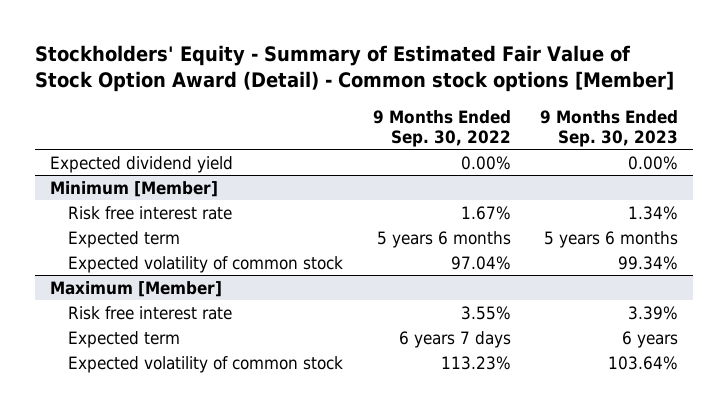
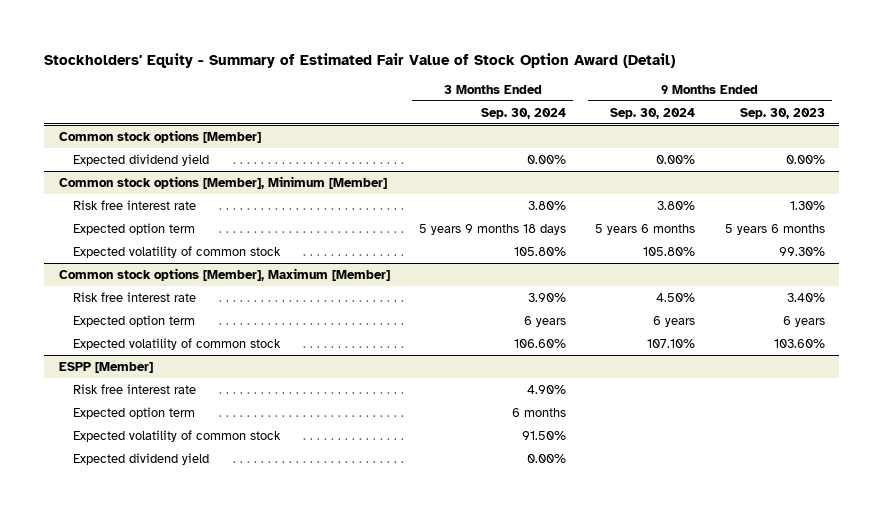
- Stockholders' Equity - Summary of Estimated Fair Value of Stock Option Award (Detail) - Common stock options [Member]
+ Stockholders' Equity - Summary of Estimated Fair Value of Stock Option Award (Detail)
- | 9 Months Ended Sep. 30, 2022 | 9 Months Ended Sep. 30, 2023
+ | 3 Months Ended Sep. 30, 2024 | 9 Months Ended Sep. 30, 2024 | 9 Months Ended Sep. 30, 2023
+ Common stock options [Member]
- Minimum [Member]
- Risk free interest rate | 1.67% | 1.34%
- Expected term | 5 years 6 months | 5 years 6 months
- Expected volatility of common stock | 97.04% | 99.34%
- Maximum [Member]
- Risk free interest rate | 3.55% | 3.39%
- Expected term | 6 years 7 days | 6 years
- Expected volatility of common stock | 113.23% | 103.64%
+ Common stock options [Member], Minimum [Member]
+ Risk free interest rate | 3.80% | 3.80% | 1.30%
+ Expected option term | 5 years 9 months 18 days | 5 years 6 months | 5 years 6 months
+ Expected volatility of common stock | 105.80% | 105.80% | 99.30%
+ Common stock options [Member], Maximum [Member]
+ Risk free interest rate | 3.90% | 4.50% | 3.40%
+ Expected option term | 6 years | 6 years | 6 years
+ Expected volatility of common stock | 106.60% | 107.10% | 103.60%
+ ESPP [Member]
+ Risk free interest rate | 4.90% | |
+ Expected option term | 6 months | |
+ Expected volatility of common stock | 91.50% | |
+ Expected dividend yield | 0.00% | |

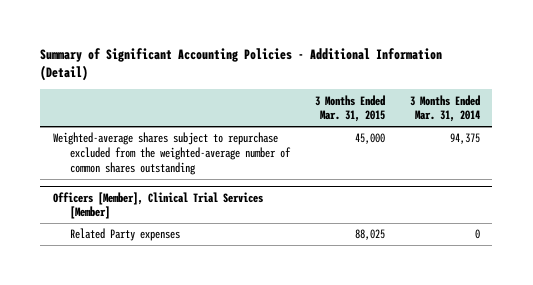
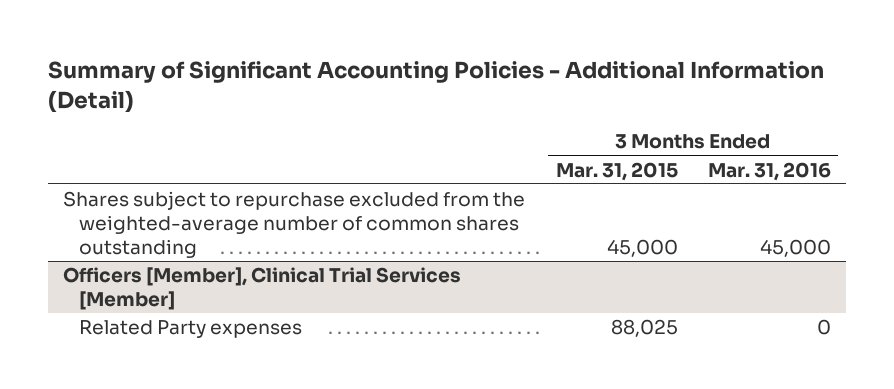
- | 3 Months Ended Mar. 31, 2015 | 3 Months Ended Mar. 31, 2014
+ | 3 Months Ended Mar. 31, 2015 | 3 Months Ended Mar. 31, 2016
- Weighted-average shares subject to repurchase excluded from the weighted-average number of common shares outstanding | 45,000 | 94,375
+ Shares subject to repurchase excluded from the weighted-average number of common shares outstanding | 45,000 | 45,000

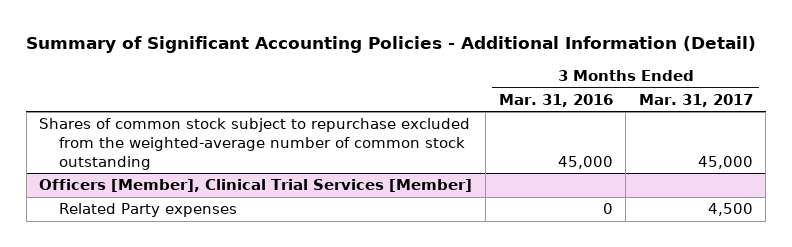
- | 3 Months Ended Mar. 31, 2015 | 3 Months Ended Mar. 31, 2016
+ | 3 Months Ended Mar. 31, 2016 | 3 Months Ended Mar. 31, 2017
- Shares subject to repurchase excluded from the weighted-average number of common shares outstanding | 45,000 | 45,000
+ Shares of common stock subject to repurchase excluded from the weighted-average number of common stock outstanding | 45,000 | 45,000

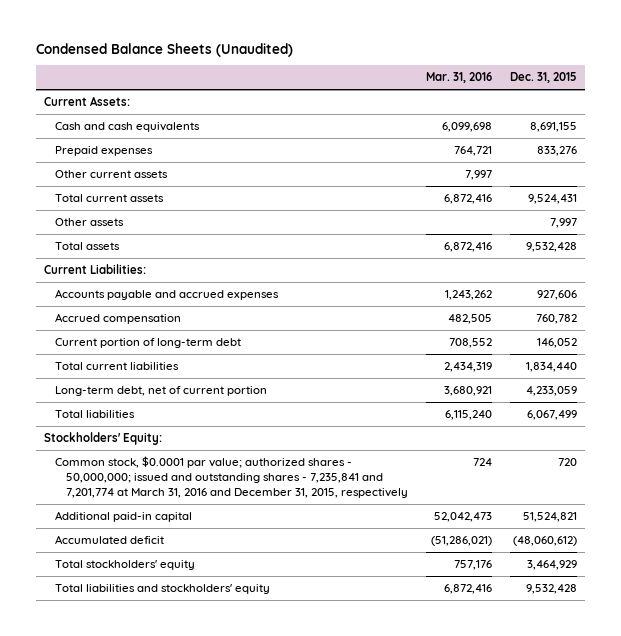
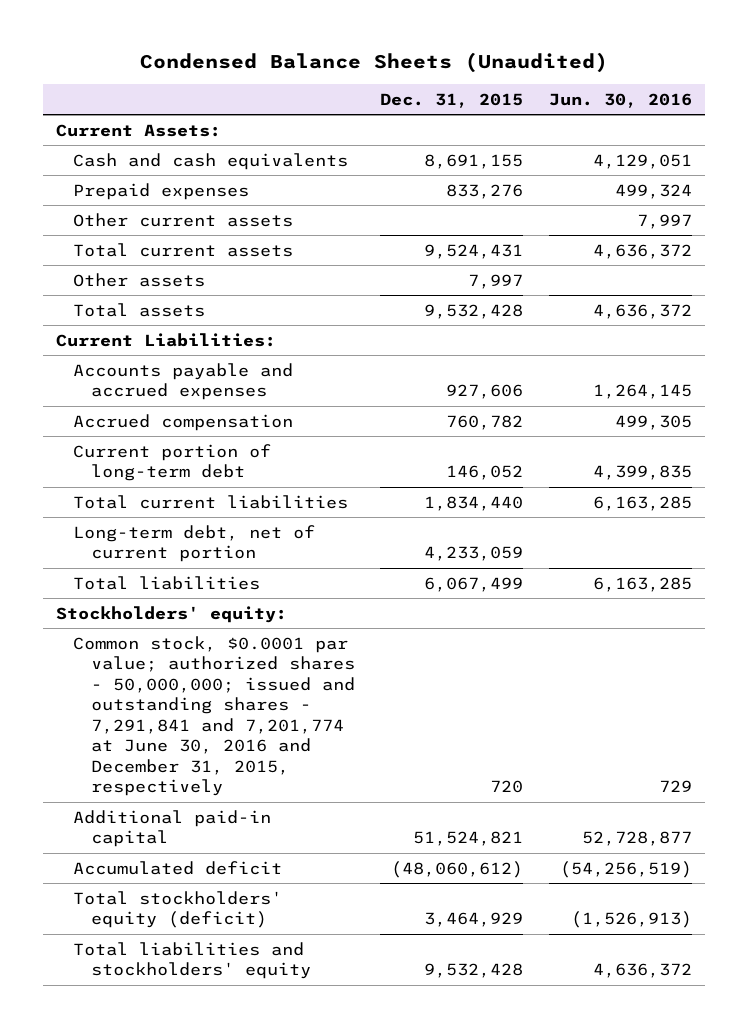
- | Mar. 31, 2016 | Dec. 31, 2015
+ | Dec. 31, 2015 | Jun. 30, 2016
- Stockholders' Equity:
- Common stock, $0.0001 par value; authorized shares - 50,000,000; issued and outstanding shares - 7,235,841 and 7,201,774 at March 31, 2016 and December 31, 2015, respectively | 724 | 720
+ Stockholders' equity:
+ Common stock, $0.0001 par value; authorized shares - 50,000,000; issued and outstanding shares - 7,291,841 and 7,201,774 at June 30, 2016 and December 31, 2015, respectively | 720 | 729
- Total stockholders' equity | 757,176 | 3,464,929
+ Total stockholders' equity (deficit) | 3,464,929 | (1,526,913)

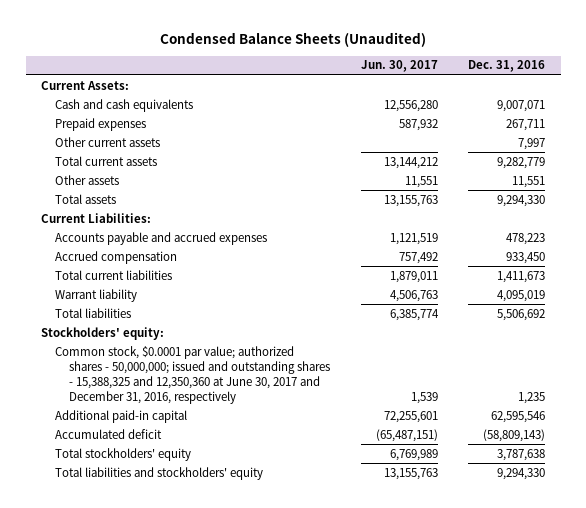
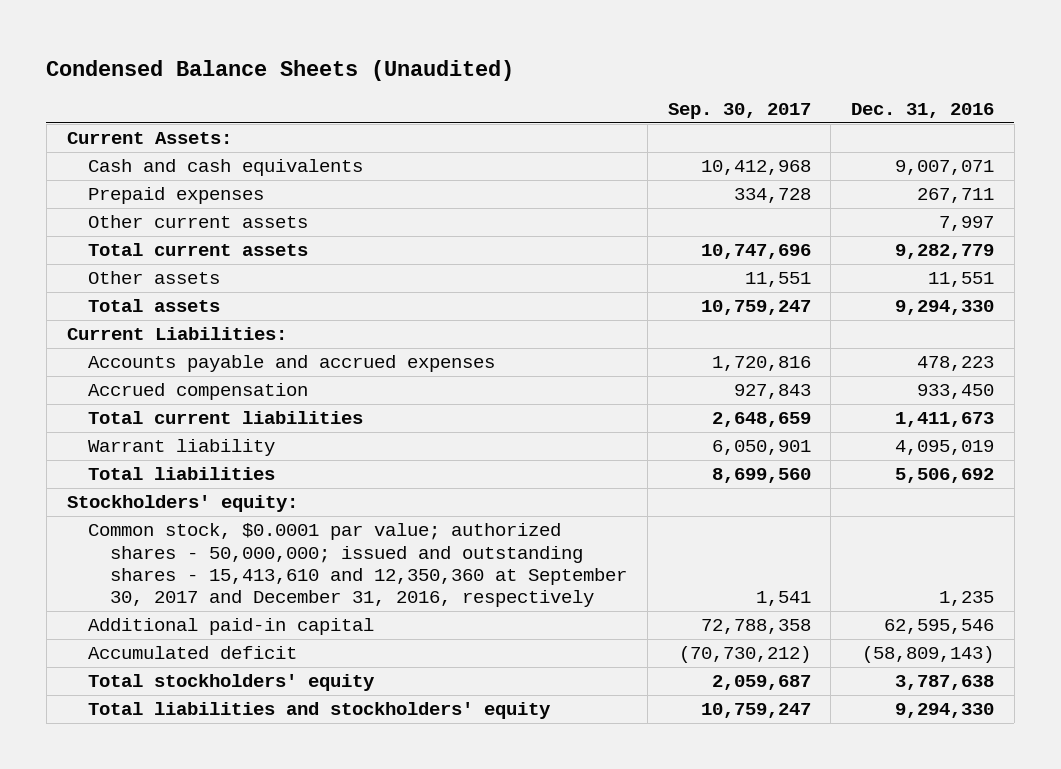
- | Jun. 30, 2017 | Dec. 31, 2016
+ | Sep. 30, 2017 | Dec. 31, 2016
- Common stock, $0.0001 par value; authorized shares - 50,000,000; issued and outstanding shares - 15,388,325 and 12,350,360 at June 30, 2017 and December 31, 2016, respectively | 1,539 | 1,235
+ Common stock, $0.0001 par value; authorized shares - 50,000,000; issued and outstanding shares - 15,413,610 and 12,350,360 at September 30, 2017 and December 31, 2016, respectively | 1,541 | 1,235

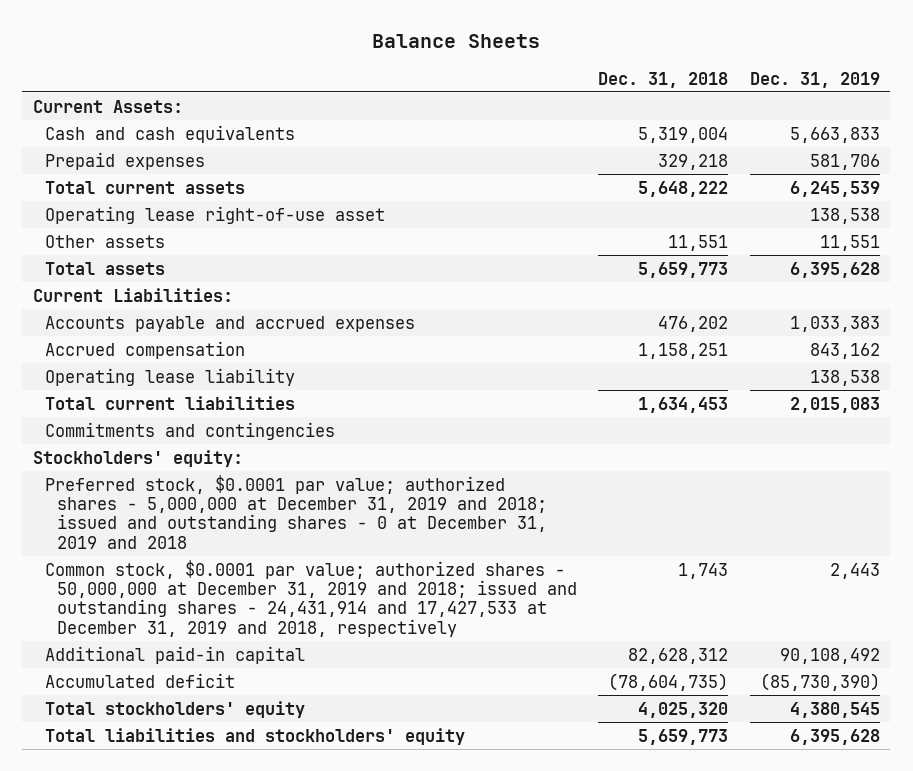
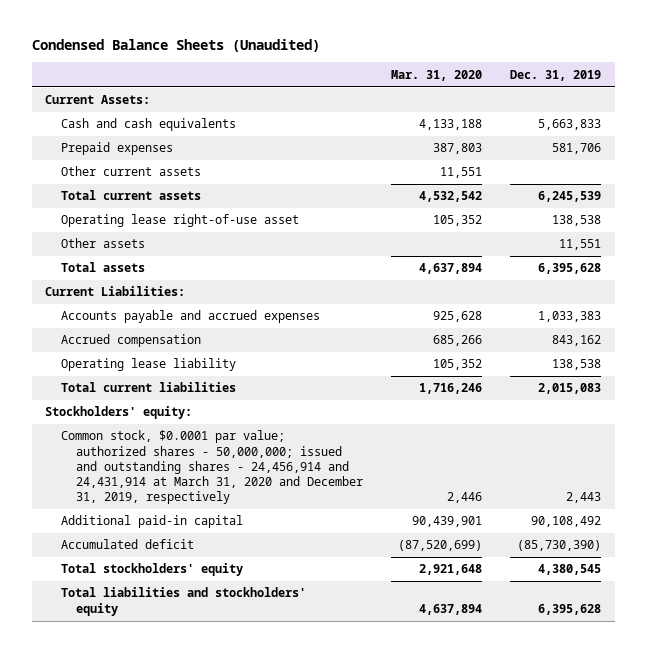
- Balance Sheets
+ Condensed Balance Sheets (Unaudited)
- | Dec. 31, 2018 | Dec. 31, 2019
+ | Mar. 31, 2020 | Dec. 31, 2019
+ Other current assets | 11,551 |
- Commitments and contingencies
- Preferred stock, $0.0001 par value; authorized shares - 5,000,000 at December 31, 2019 and 2018; issued and outstanding shares - 0 at December 31, 2019 and 2018
- Common stock, $0.0001 par value; authorized shares - 50,000,000 at December 31, 2019 and 2018; issued and outstanding shares - 24,431,914 and 17,427,533 at December 31, 2019 and 2018, respectively | 1,743 | 2,443
+ Common stock, $0.0001 par value; authorized shares - 50,000,000; issued and outstanding shares - 24,456,914 and 24,431,914 at March 31, 2020 and December 31, 2019, respectively | 2,446 | 2,443

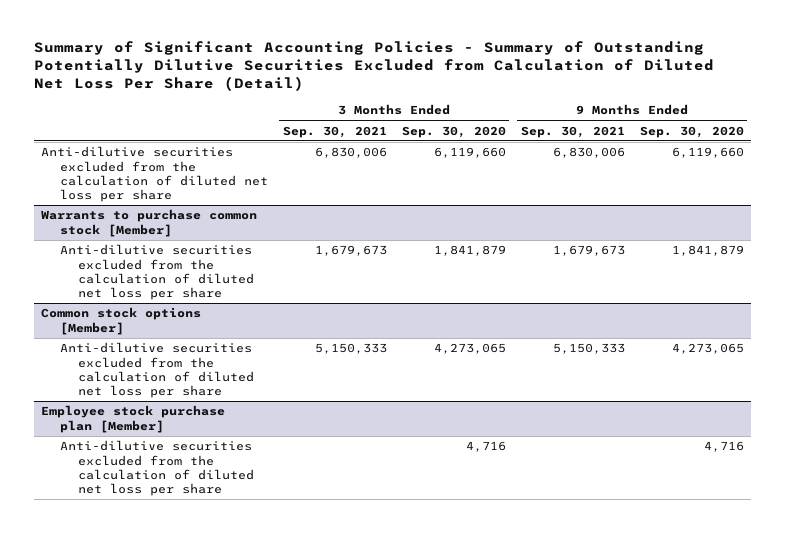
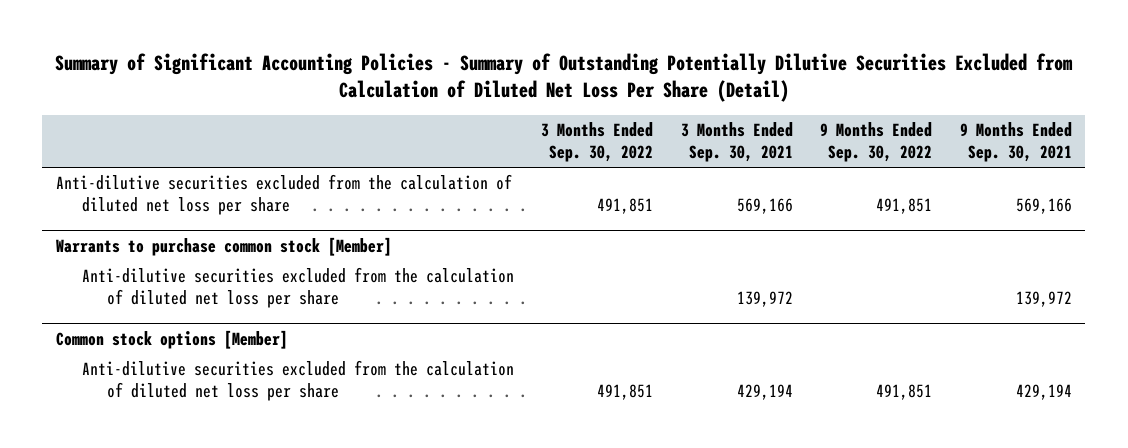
- | 3 Months Ended Sep. 30, 2021 | 3 Months Ended Sep. 30, 2020 | 9 Months Ended Sep. 30, 2021 | 9 Months Ended Sep. 30, 2020
+ | 3 Months Ended Sep. 30, 2022 | 3 Months Ended Sep. 30, 2021 | 9 Months Ended Sep. 30, 2022 | 9 Months Ended Sep. 30, 2021
- Anti-dilutive securities excluded from the calculation of diluted net loss per share | 6,830,006 | 6,119,660 | 6,830,006 | 6,119,660
+ Anti-dilutive securities excluded from the calculation of diluted net loss per share | 491,851 | 569,166 | 491,851 | 569,166
@ Warrants to purchase common stock [Member]
- Anti-dilutive securities excluded from the calculation of diluted net loss per share | 1,679,673 | 1,841,879 | 1,679,673 | 1,841,879
+ Anti-dilutive securities excluded from the calculation of diluted net loss per share | | 139,972 | | 139,972
@ Common stock options [Member]
- Anti-dilutive securities excluded from the calculation of diluted net loss per share | 5,150,333 | 4,273,065 | 5,150,333 | 4,273,065
- Employee stock purchase plan [Member]
- Anti-dilutive securities excluded from the calculation of diluted net loss per share | | 4,716 | | 4,716
@ Common stock options [Member]
+ Anti-dilutive securities excluded from the calculation of diluted net loss per share | 491,851 | 429,194 | 491,851 | 429,194

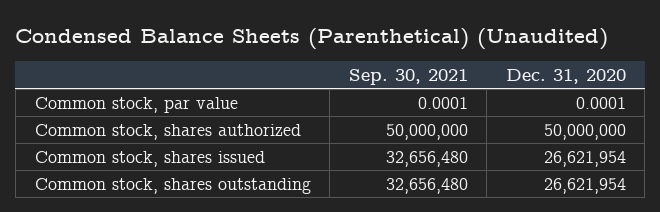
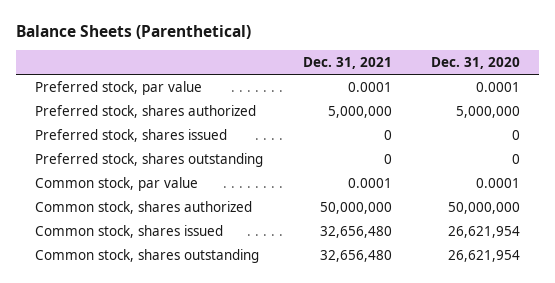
- Condensed Balance Sheets (Parenthetical) (Unaudited)
+ Balance Sheets (Parenthetical)
- | Sep. 30, 2021 | Dec. 31, 2020
+ | Dec. 31, 2021 | Dec. 31, 2020
+ Preferred stock, par value | 0.0001 | 0.0001
+ Preferred stock, shares authorized | 5,000,000 | 5,000,000
+ Preferred stock, shares issued | 0 | 0
+ Preferred stock, shares outstanding | 0 | 0

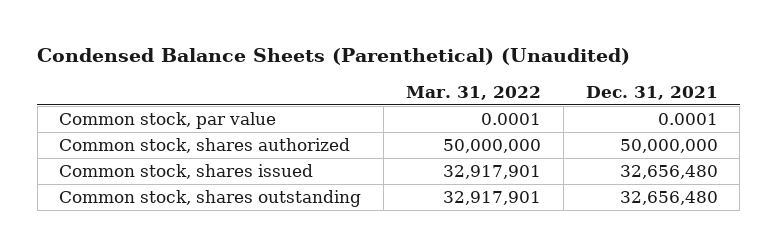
- Balance Sheets (Parenthetical)
+ Condensed Balance Sheets (Parenthetical) (Unaudited)
- | Dec. 31, 2021 | Dec. 31, 2020
+ | Mar. 31, 2022 | Dec. 31, 2021
- Preferred stock, par value | 0.0001 | 0.0001
- Preferred stock, shares authorized | 5,000,000 | 5,000,000
- Preferred stock, shares issued | 0 | 0
- Preferred stock, shares outstanding | 0 | 0

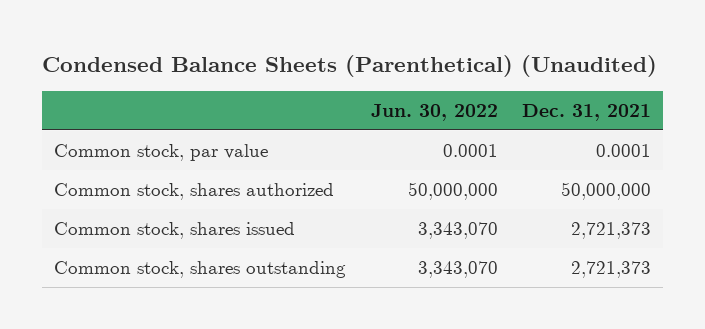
- | Mar. 31, 2022 | Dec. 31, 2021
+ | Jun. 30, 2022 | Dec. 31, 2021
- Common stock, shares issued | 32,917,901 | 32,656,480
- Common stock, shares outstanding | 32,917,901 | 32,656,480
+ Common stock, shares issued | 3,343,070 | 2,721,373
+ Common stock, shares outstanding | 3,343,070 | 2,721,373

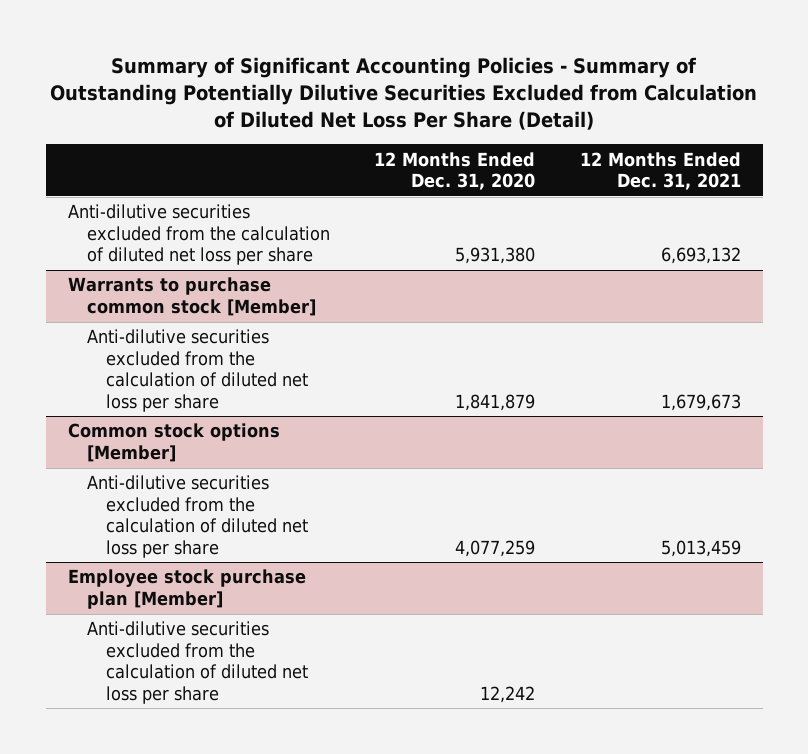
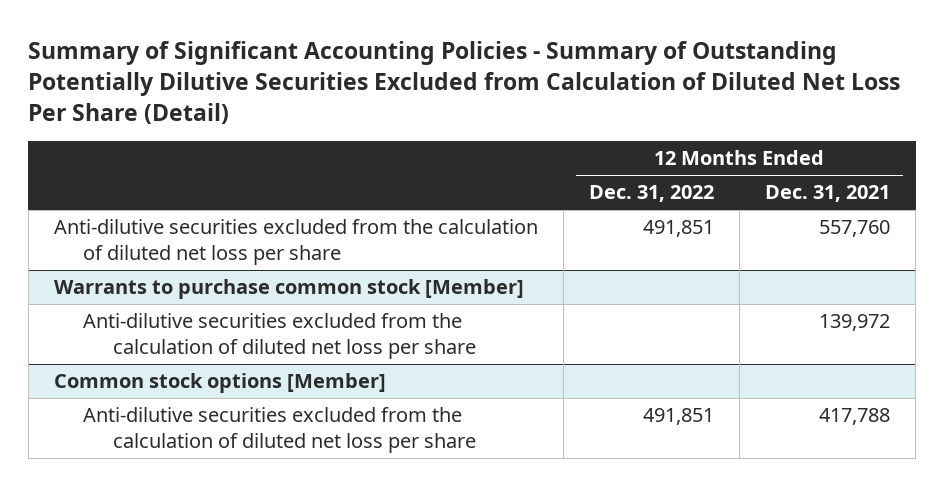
- | 12 Months Ended Dec. 31, 2020 | 12 Months Ended Dec. 31, 2021
+ | 12 Months Ended Dec. 31, 2022 | 12 Months Ended Dec. 31, 2021
- Anti-dilutive securities excluded from the calculation of diluted net loss per share | 5,931,380 | 6,693,132
+ Anti-dilutive securities excluded from the calculation of diluted net loss per share | 491,851 | 557,760
@ Warrants to purchase common stock [Member]
- Anti-dilutive securities excluded from the calculation of diluted net loss per share | 1,841,879 | 1,679,673
+ Anti-dilutive securities excluded from the calculation of diluted net loss per share | | 139,972
@ Common stock options [Member]
- Anti-dilutive securities excluded from the calculation of diluted net loss per share | 4,077,259 | 5,013,459
- Employee stock purchase plan [Member]
- Anti-dilutive securities excluded from the calculation of diluted net loss per share | 12,242 |
@ Common stock options [Member]
+ Anti-dilutive securities excluded from the calculation of diluted net loss per share | 491,851 | 417,788

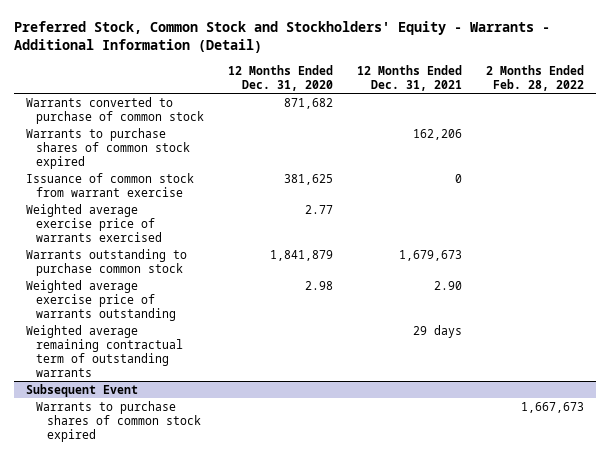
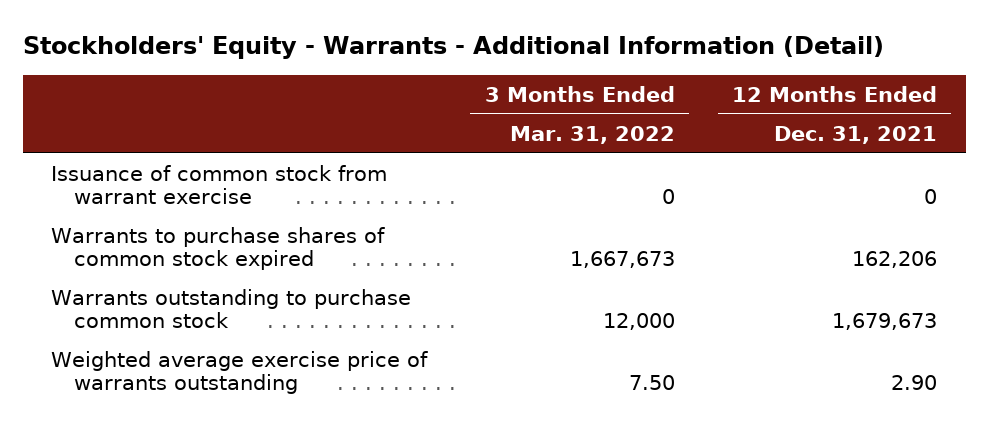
- Preferred Stock, Common Stock and Stockholders' Equity - Warrants - Additional Information (Detail)
+ Stockholders' Equity - Warrants - Additional Information (Detail)
- | 12 Months Ended Dec. 31, 2020 | 12 Months Ended Dec. 31, 2021 | 2 Months Ended Feb. 28, 2022
+ | 3 Months Ended Mar. 31, 2022 | 12 Months Ended Dec. 31, 2021
- Warrants converted to purchase of common stock | 871,682 | |
- Weighted average exercise price of warrants exercised | 2.77 | |
moved down: Warrants to purchase shares of common stock expired | 1,667,673 | 162,206
- Weighted average remaining contractual term of outstanding warrants | | 29 days |
- Subsequent Event
- Warrants to purchase shares of common stock expired | | | 1,667,673

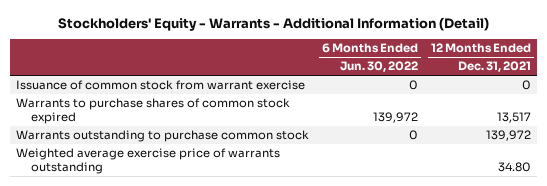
- | 3 Months Ended Mar. 31, 2022 | 12 Months Ended Dec. 31, 2021
+ | 6 Months Ended Jun. 30, 2022 | 12 Months Ended Dec. 31, 2021
- Warrants to purchase shares of common stock expired | 1,667,673 | 162,206
- Warrants outstanding to purchase common stock | 12,000 | 1,679,673
- Weighted average exercise price of warrants outstanding | 7.50 | 2.90
+ Warrants to purchase shares of common stock expired | 139,972 | 13,517
+ Warrants outstanding to purchase common stock | 0 | 139,972
+ Weighted average exercise price of warrants outstanding | | 34.80

